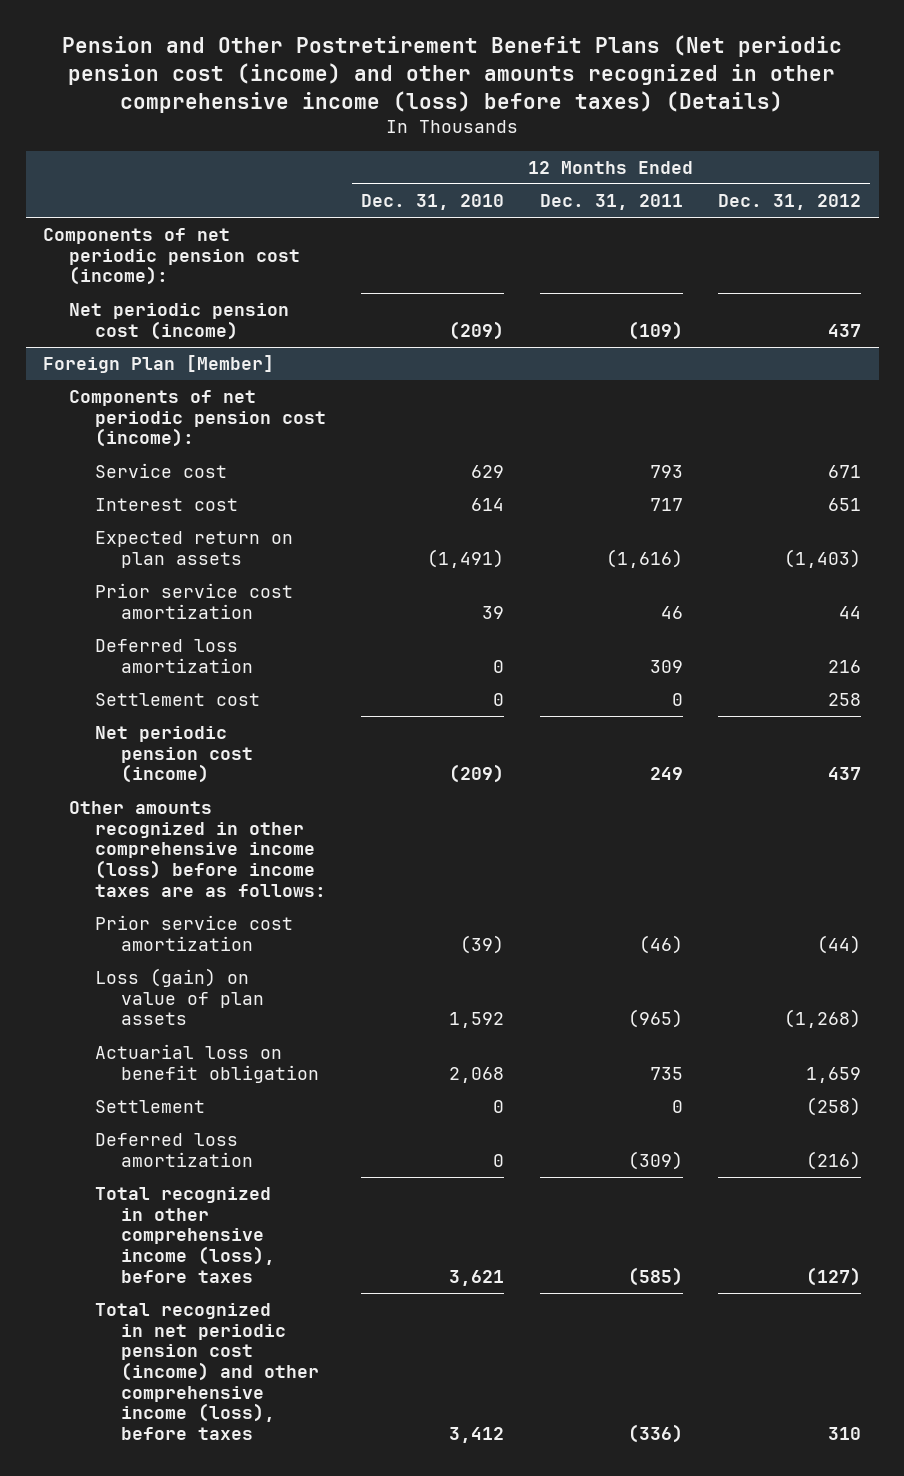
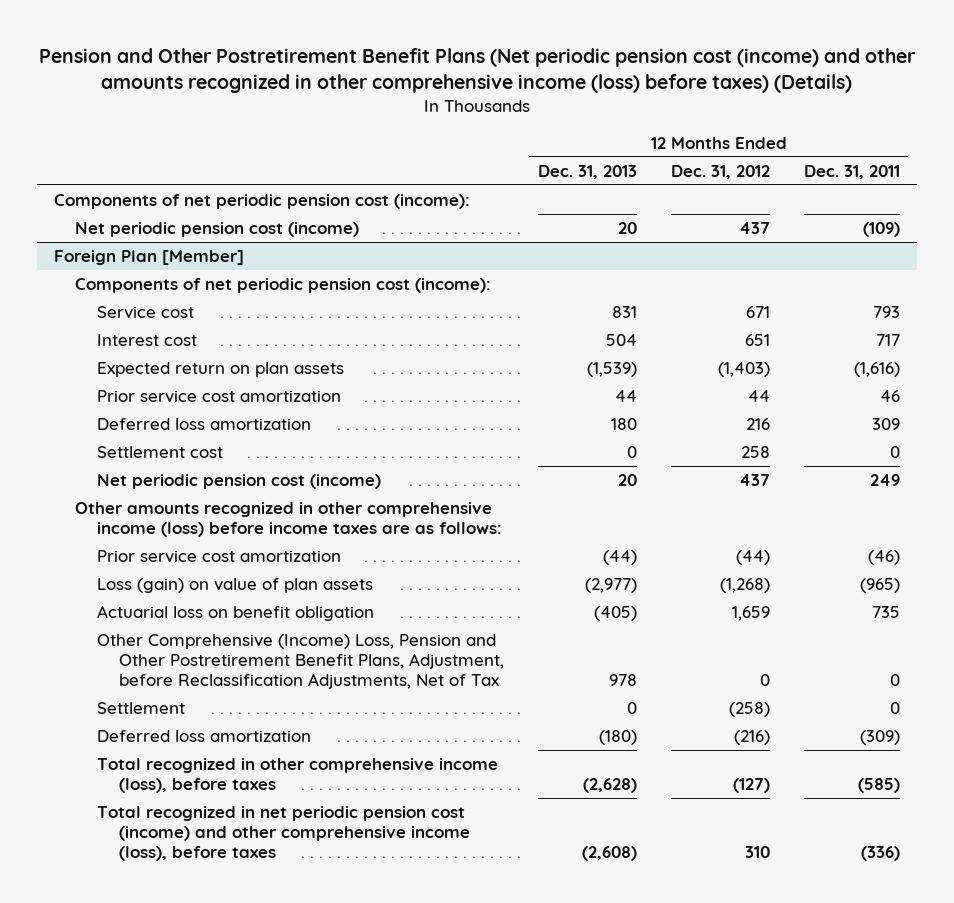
- | 12 Months Ended Dec. 31, 2010 | 12 Months Ended Dec. 31, 2011 | 12 Months Ended Dec. 31, 2012
+ | 12 Months Ended Dec. 31, 2013 | 12 Months Ended Dec. 31, 2012 | 12 Months Ended Dec. 31, 2011
@ Foreign Plan [Member]
+ Other Comprehensive (Income) Loss, Pension and Other Postretirement Benefit Plans, Adjustment, before Reclassification Adjustments, Net of Tax | 978 | 0 | 0

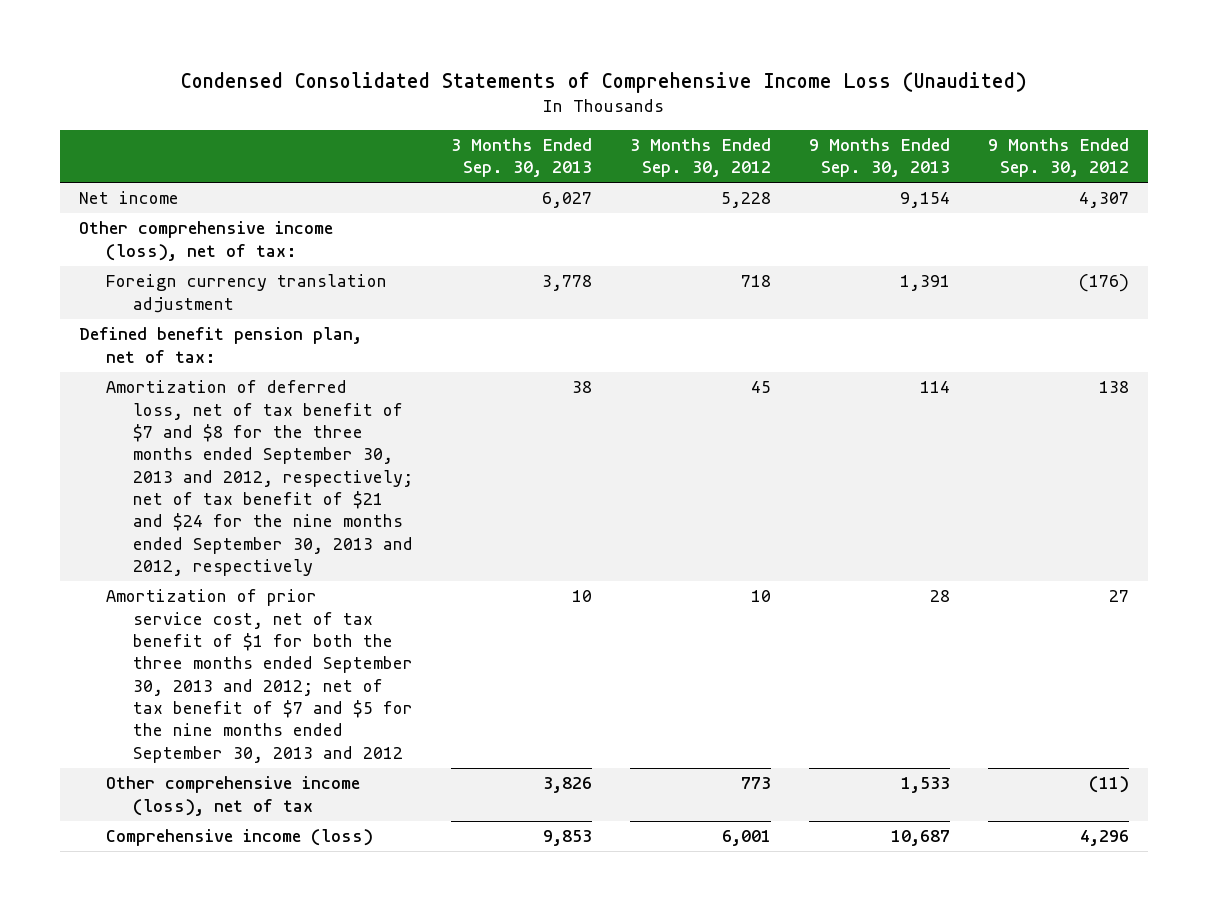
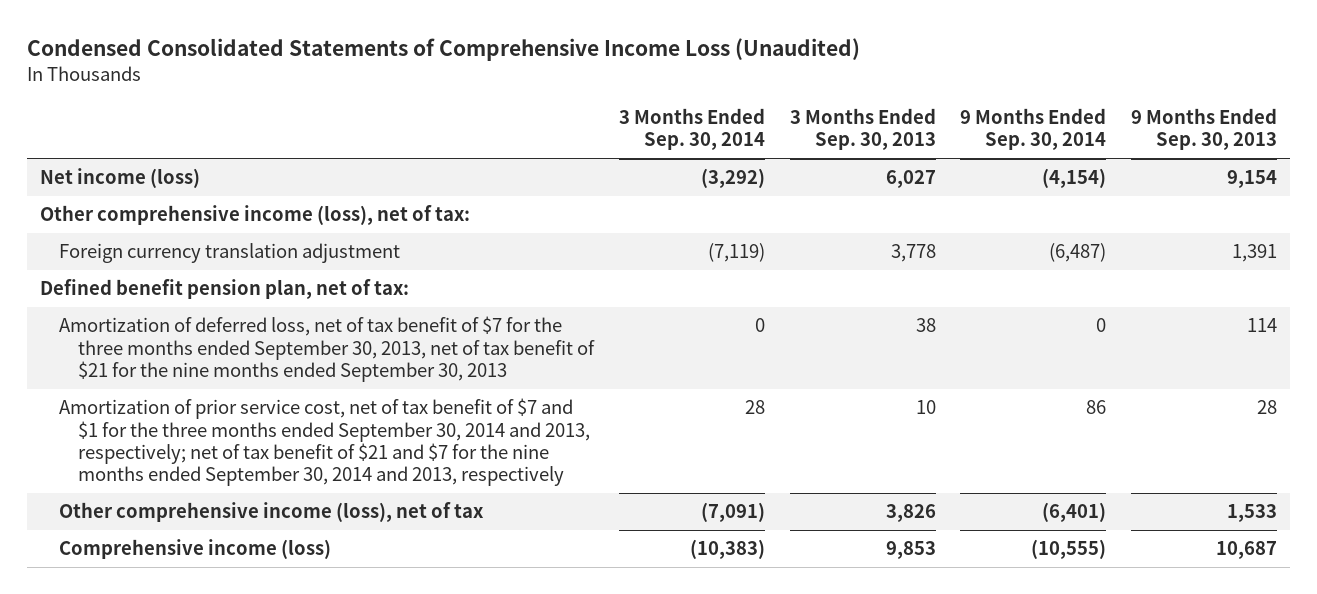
- | 3 Months Ended Sep. 30, 2013 | 3 Months Ended Sep. 30, 2012 | 9 Months Ended Sep. 30, 2013 | 9 Months Ended Sep. 30, 2012
+ | 3 Months Ended Sep. 30, 2014 | 3 Months Ended Sep. 30, 2013 | 9 Months Ended Sep. 30, 2014 | 9 Months Ended Sep. 30, 2013
- Net income | 6,027 | 5,228 | 9,154 | 4,307
+ Net income (loss) | (3,292) | 6,027 | (4,154) | 9,154
- Amortization of deferred loss, net of tax benefit of $7 and $8 for the three months ended September 30, 2013 and 2012, respectively; net of tax benefit of $21 and $24 for the nine months ended September 30, 2013 and 2012, respectively | 38 | 45 | 114 | 138
- Amortization of prior service cost, net of tax benefit of $1 for both the three months ended September 30, 2013 and 2012; net of tax benefit of $7 and $5 for the nine months ended September 30, 2013 and 2012 | 10 | 10 | 28 | 27
+ Amortization of deferred loss, net of tax benefit of $7 for the three months ended September 30, 2013, net of tax benefit of $21 for the nine months ended September 30, 2013 | 0 | 38 | 0 | 114
+ Amortization of prior service cost, net of tax benefit of $7 and $1 for the three months ended September 30, 2014 and 2013, respectively; net of tax benefit of $21 and $7 for the nine months ended September 30, 2014 and 2013, respectively | 28 | 10 | 86 | 28

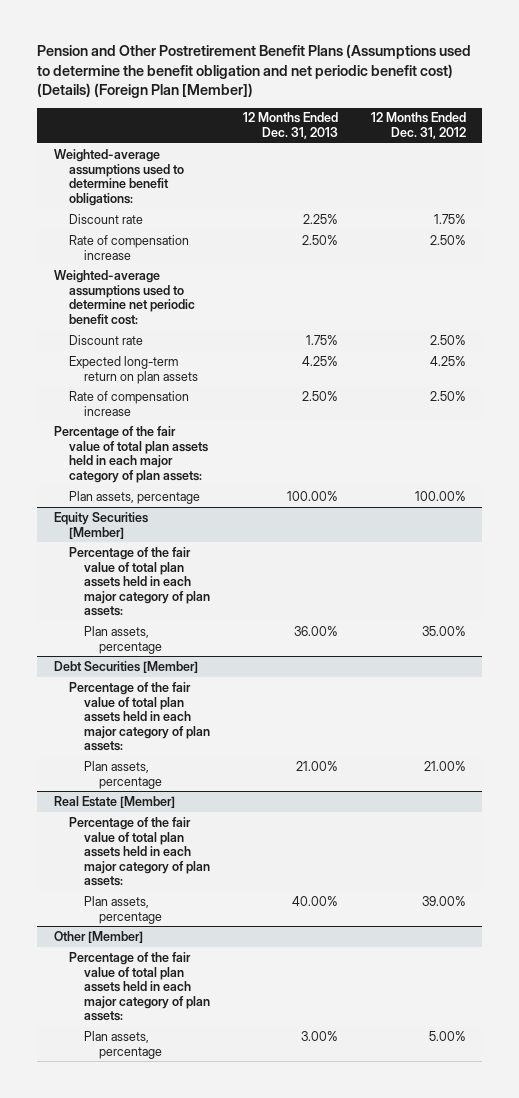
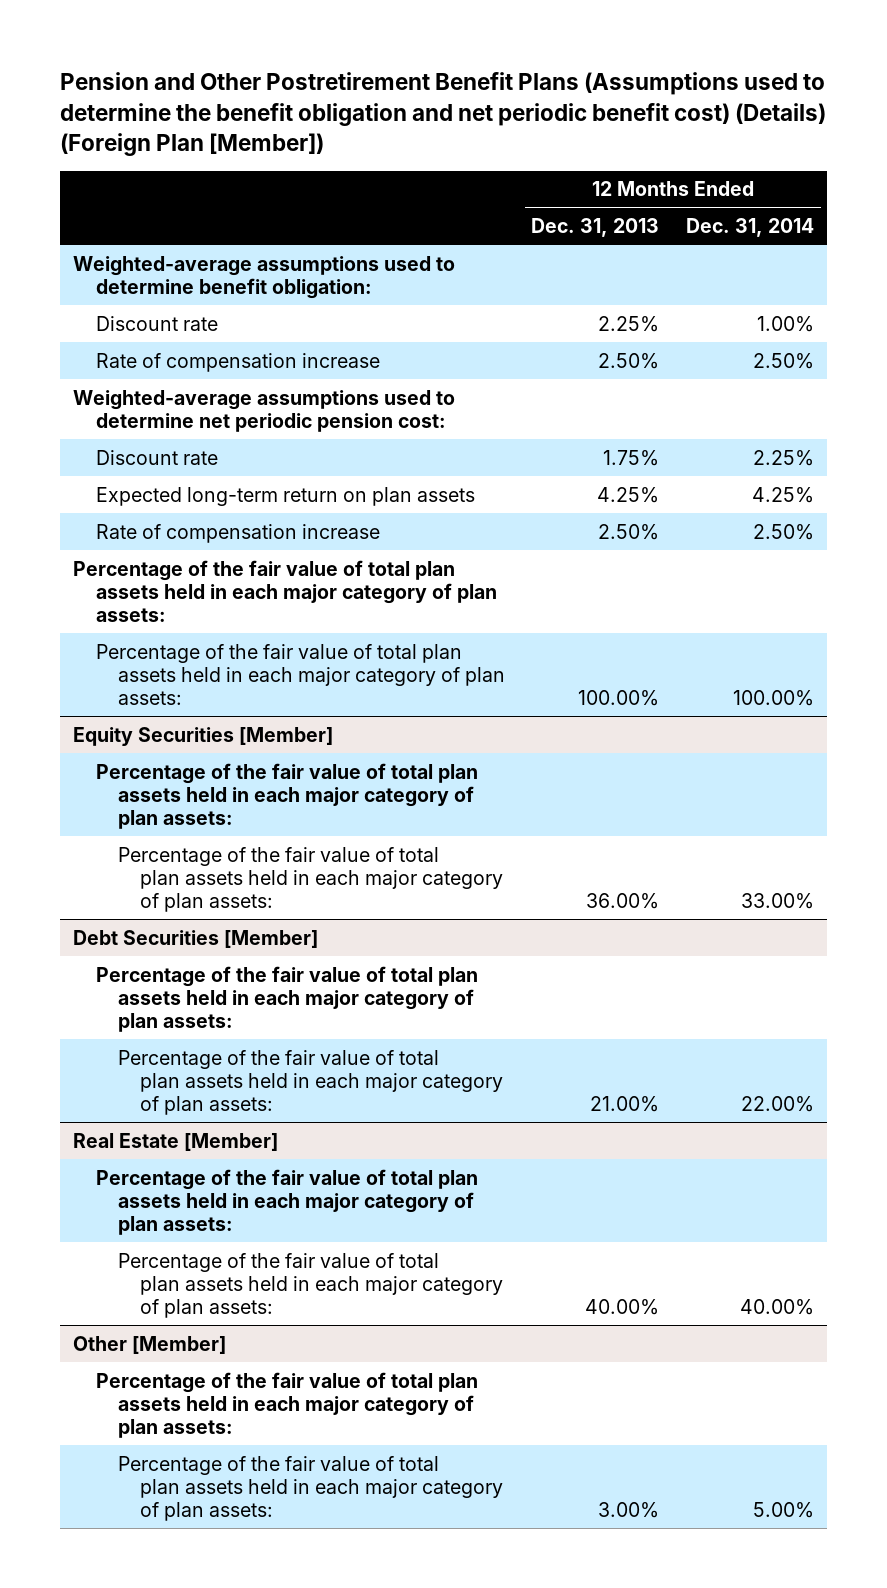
- | 12 Months Ended Dec. 31, 2013 | 12 Months Ended Dec. 31, 2012
+ | 12 Months Ended Dec. 31, 2013 | 12 Months Ended Dec. 31, 2014
- Weighted-average assumptions used to determine benefit obligations:
+ Weighted-average assumptions used to determine benefit obligation:
- Weighted-average assumptions used to determine net periodic benefit cost:
+ Weighted-average assumptions used to determine net periodic pension cost:
- Plan assets, percentage | 100.00% | 100.00%
+ Percentage of the fair value of total plan assets held in each major category of plan assets: | 100.00% | 100.00%
@ Equity Securities [Member]
- Plan assets, percentage | 36.00% | 35.00%
+ Percentage of the fair value of total plan assets held in each major category of plan assets: | 36.00% | 33.00%
@ Debt Securities [Member]
- Plan assets, percentage | 21.00% | 21.00%
+ Percentage of the fair value of total plan assets held in each major category of plan assets: | 21.00% | 22.00%
@ Real Estate [Member]
- Plan assets, percentage | 40.00% | 39.00%
+ Percentage of the fair value of total plan assets held in each major category of plan assets: | 40.00% | 40.00%
@ Other [Member]
- Plan assets, percentage | 3.00% | 5.00%
+ Percentage of the fair value of total plan assets held in each major category of plan assets: | 3.00% | 5.00%

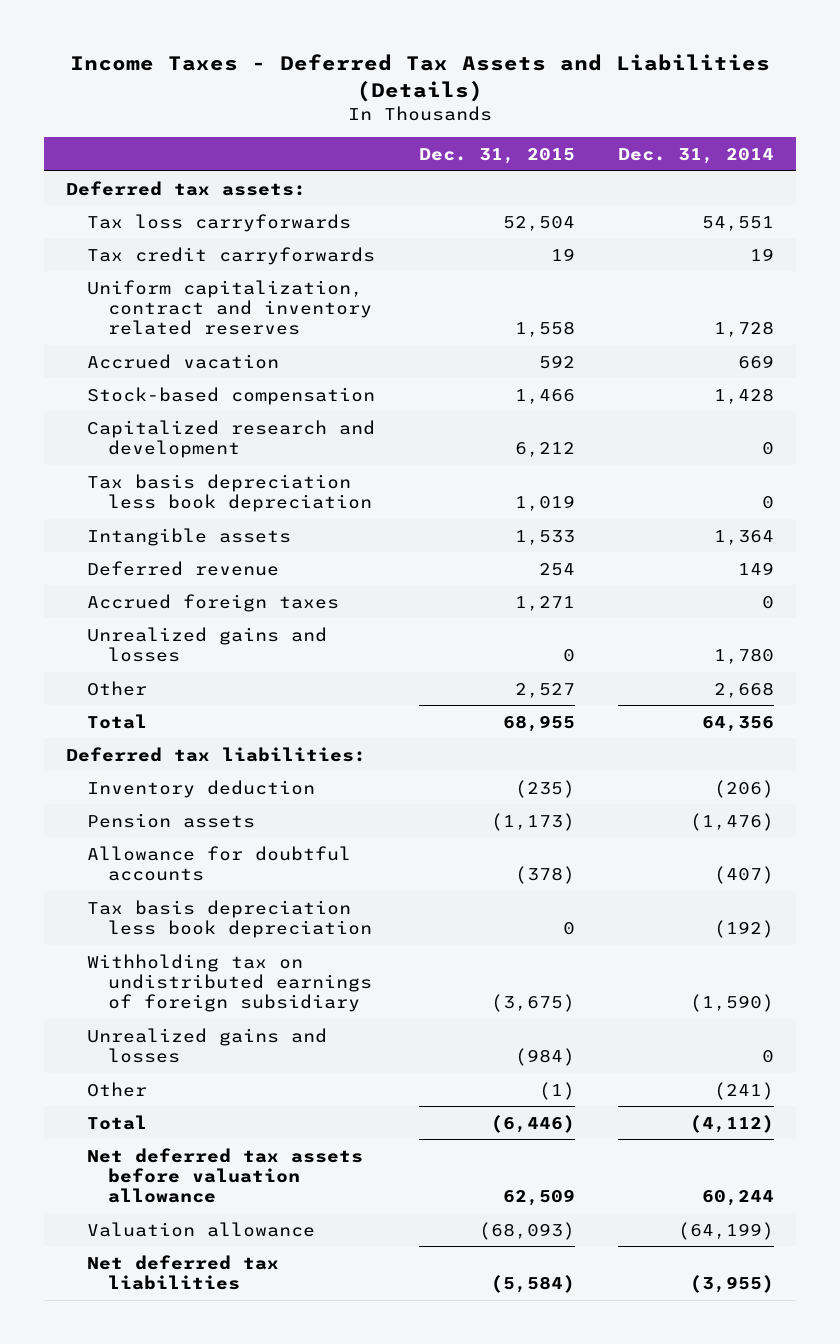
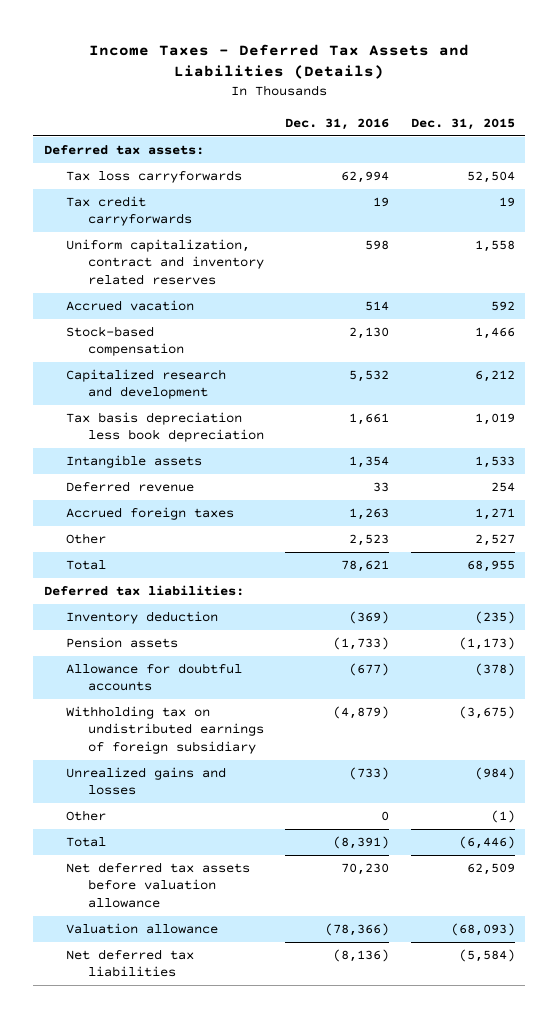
- | Dec. 31, 2015 | Dec. 31, 2014
+ | Dec. 31, 2016 | Dec. 31, 2015
- Unrealized gains and losses | 0 | 1,780
- Tax basis depreciation less book depreciation | 0 | (192)

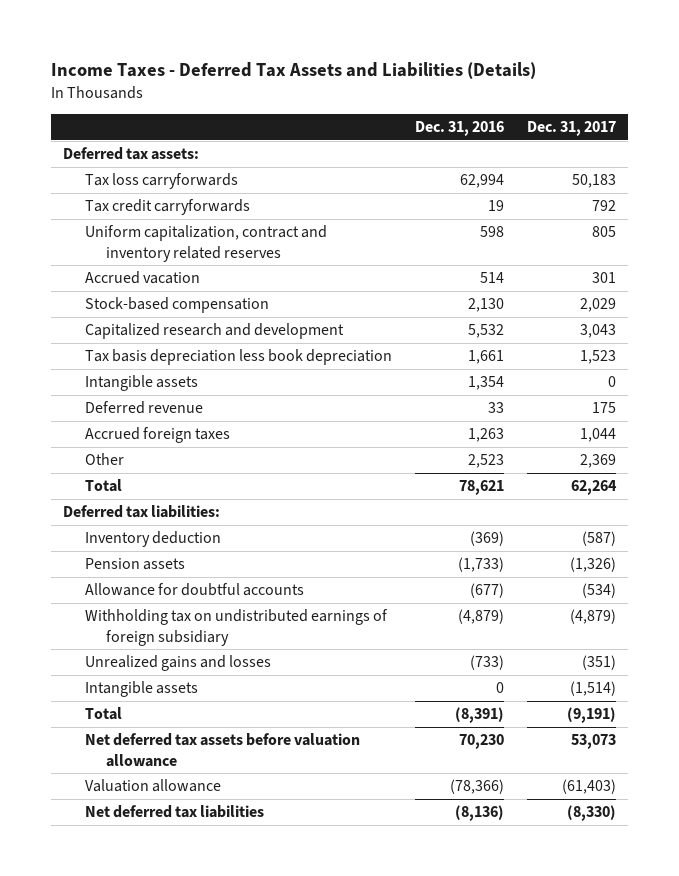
- | Dec. 31, 2016 | Dec. 31, 2015
+ | Dec. 31, 2016 | Dec. 31, 2017
- Other | 0 | (1)
+ Intangible assets | 0 | (1,514)

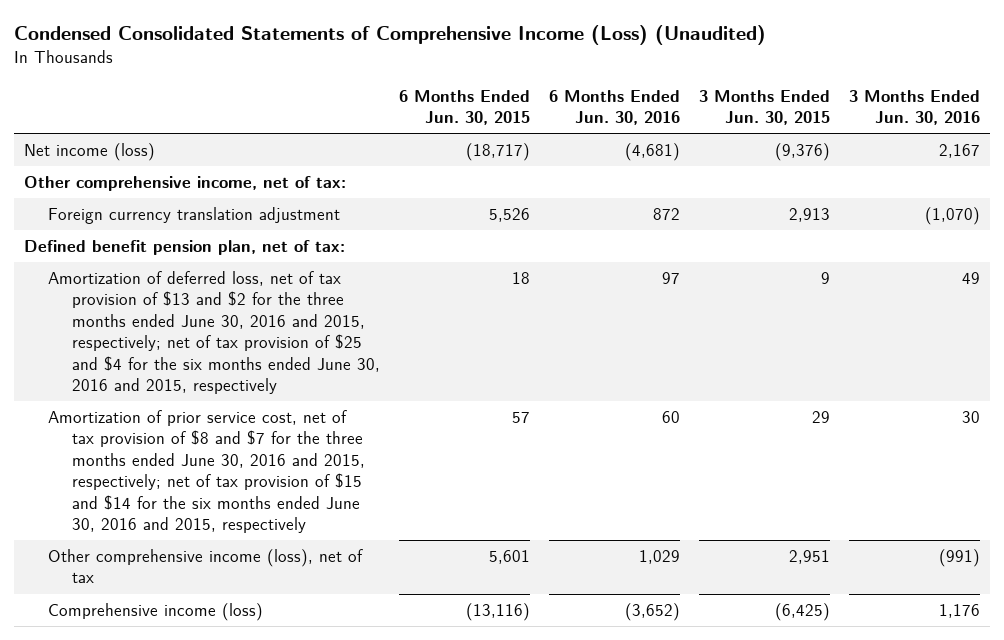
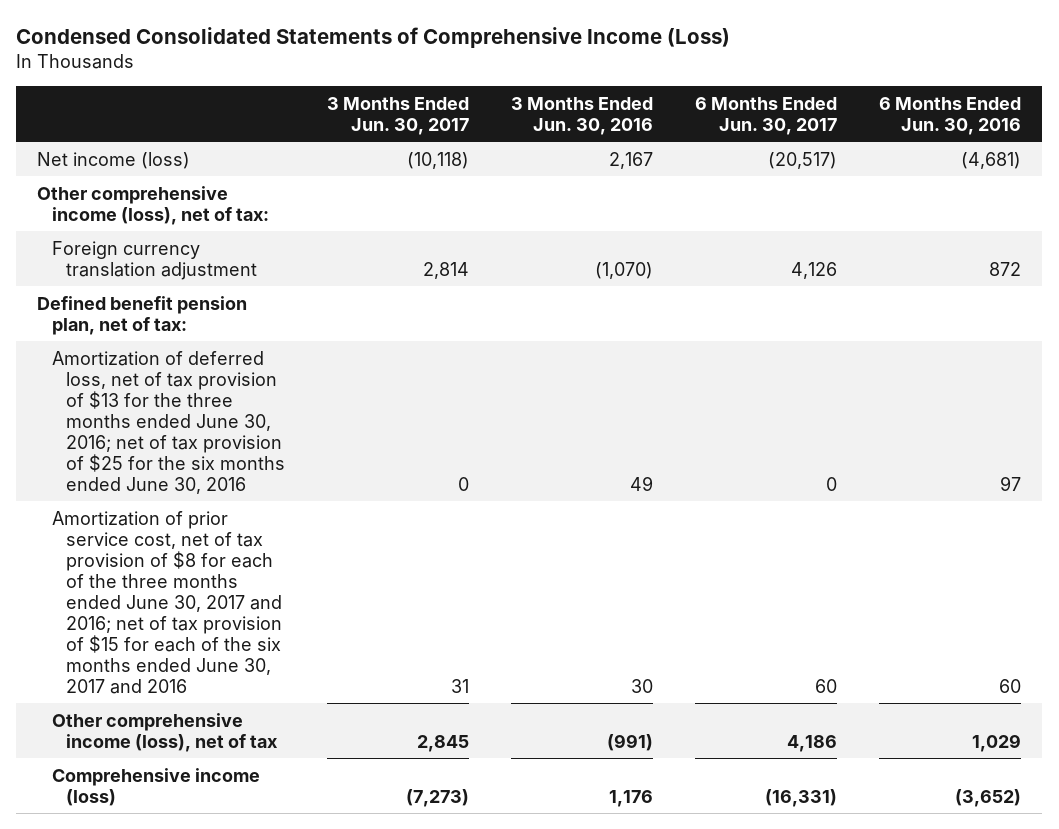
- Condensed Consolidated Statements of Comprehensive Income (Loss) (Unaudited)
+ Condensed Consolidated Statements of Comprehensive Income (Loss)
- | 6 Months Ended Jun. 30, 2015 | 6 Months Ended Jun. 30, 2016 | 3 Months Ended Jun. 30, 2015 | 3 Months Ended Jun. 30, 2016
+ | 3 Months Ended Jun. 30, 2017 | 3 Months Ended Jun. 30, 2016 | 6 Months Ended Jun. 30, 2017 | 6 Months Ended Jun. 30, 2016
- Other comprehensive income, net of tax:
+ Other comprehensive income (loss), net of tax:
- Amortization of deferred loss, net of tax provision of $13 and $2 for the three months ended June 30, 2016 and 2015, respectively; net of tax provision of $25 and $4 for the six months ended June 30, 2016 and 2015, respectively | 18 | 97 | 9 | 49
- Amortization of prior service cost, net of tax provision of $8 and $7 for the three months ended June 30, 2016 and 2015, respectively; net of tax provision of $15 and $14 for the six months ended June 30, 2016 and 2015, respectively | 57 | 60 | 29 | 30
+ Amortization of deferred loss, net of tax provision of $13 for the three months ended June 30, 2016; net of tax provision of $25 for the six months ended June 30, 2016 | 0 | 49 | 0 | 97
+ Amortization of prior service cost, net of tax provision of $8 for each of the three months ended June 30, 2017 and 2016; net of tax provision of $15 for each of the six months ended June 30, 2017 and 2016 | 31 | 30 | 60 | 60

